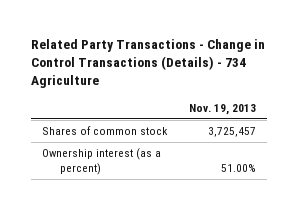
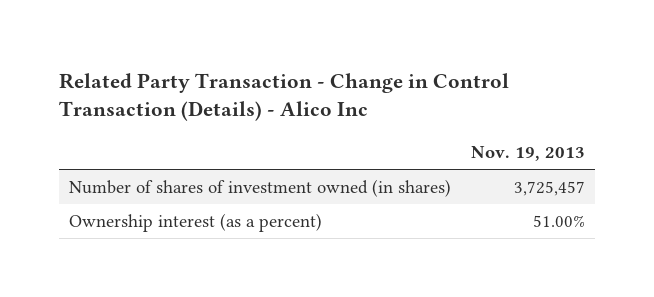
- Related Party Transactions - Change in Control Transactions (Details) - 734 Agriculture
+ Related Party Transaction - Change in Control Transaction (Details) - Alico Inc
- Shares of common stock | 3,725,457
+ Number of shares of investment owned (in shares) | 3,725,457

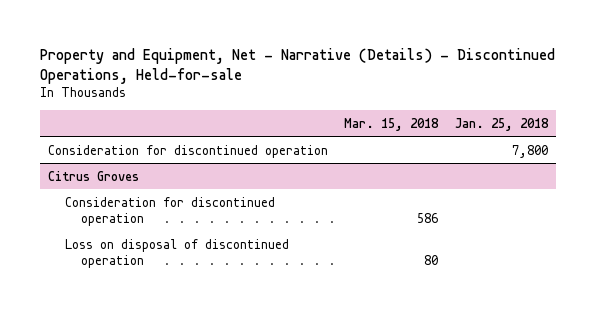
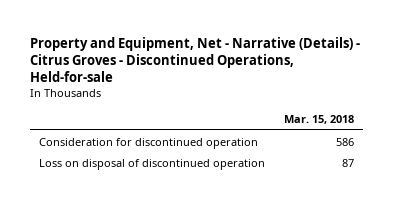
- Property and Equipment, Net - Narrative (Details) - Discontinued Operations, Held-for-sale
+ Property and Equipment, Net - Narrative (Details) - Citrus Groves - Discontinued Operations, Held-for-sale
- | Mar. 15, 2018 | Jan. 25, 2018
+ | Mar. 15, 2018
- Consideration for discontinued operation | | 7,800
- Citrus Groves
- Loss on disposal of discontinued operation | 80 |
+ Loss on disposal of discontinued operation | 87

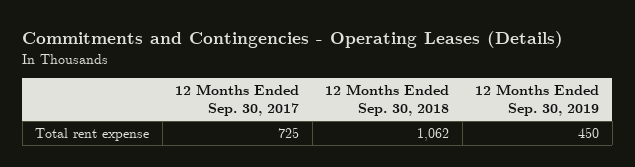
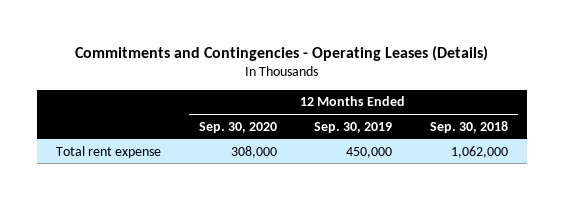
- | 12 Months Ended Sep. 30, 2017 | 12 Months Ended Sep. 30, 2018 | 12 Months Ended Sep. 30, 2019
+ | 12 Months Ended Sep. 30, 2020 | 12 Months Ended Sep. 30, 2019 | 12 Months Ended Sep. 30, 2018
- Total rent expense | 725 | 1,062 | 450
+ Total rent expense | 308,000 | 450,000 | 1,062,000

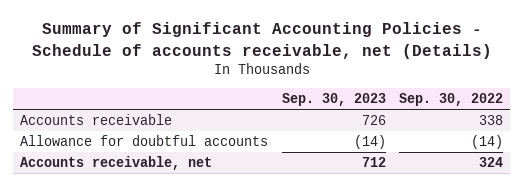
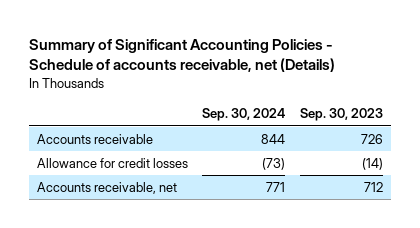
- | Sep. 30, 2023 | Sep. 30, 2022
+ | Sep. 30, 2024 | Sep. 30, 2023
- Allowance for doubtful accounts | (14) | (14)
+ Allowance for credit losses | (73) | (14)

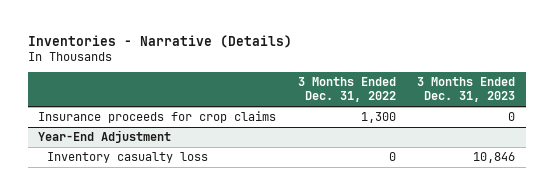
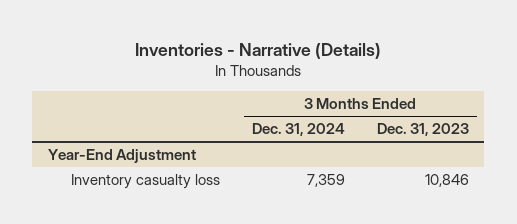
- | 3 Months Ended Dec. 31, 2022 | 3 Months Ended Dec. 31, 2023
+ | 3 Months Ended Dec. 31, 2024 | 3 Months Ended Dec. 31, 2023
- Insurance proceeds for crop claims | 1,300 | 0

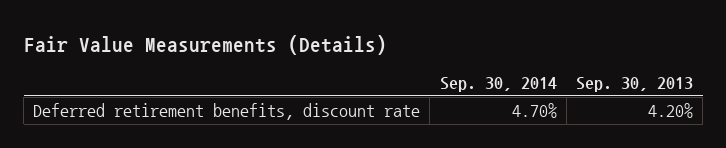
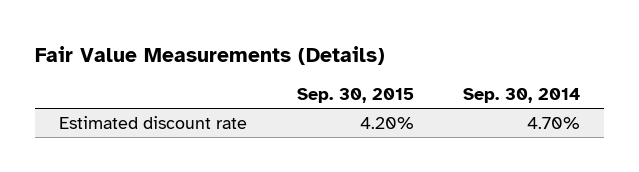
- | Sep. 30, 2014 | Sep. 30, 2013
+ | Sep. 30, 2015 | Sep. 30, 2014
- Deferred retirement benefits, discount rate | 4.70% | 4.20%
+ Estimated discount rate | 4.20% | 4.70%

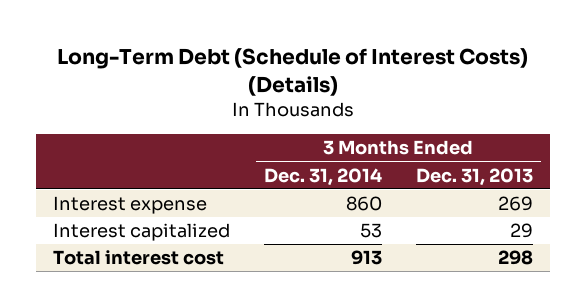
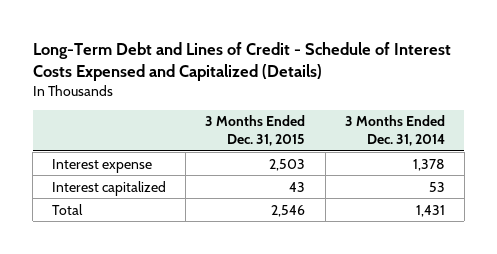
- Long-Term Debt (Schedule of Interest Costs) (Details)
+ Long-Term Debt and Lines of Credit - Schedule of Interest Costs Expensed and Capitalized (Details)
- | 3 Months Ended Dec. 31, 2014 | 3 Months Ended Dec. 31, 2013
+ | 3 Months Ended Dec. 31, 2015 | 3 Months Ended Dec. 31, 2014
- Interest expense | 860 | 269
+ Interest expense | 2,503 | 1,378
- Total interest cost | 913 | 298
+ Total | 2,546 | 1,431

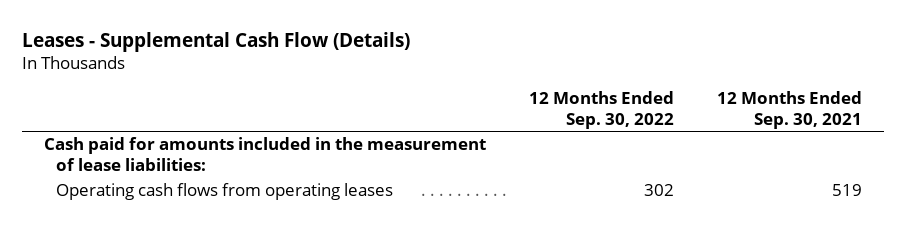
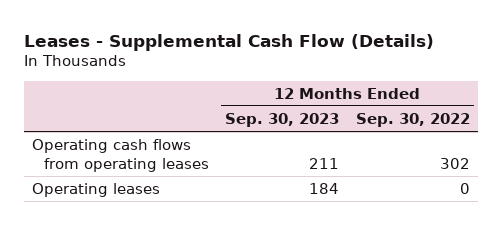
- | 12 Months Ended Sep. 30, 2022 | 12 Months Ended Sep. 30, 2021
+ | 12 Months Ended Sep. 30, 2023 | 12 Months Ended Sep. 30, 2022
- Cash paid for amounts included in the measurement of lease liabilities:
+ Operating leases | 184 | 0

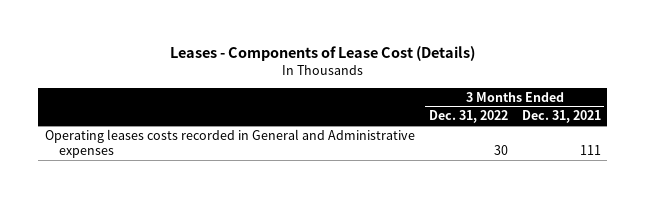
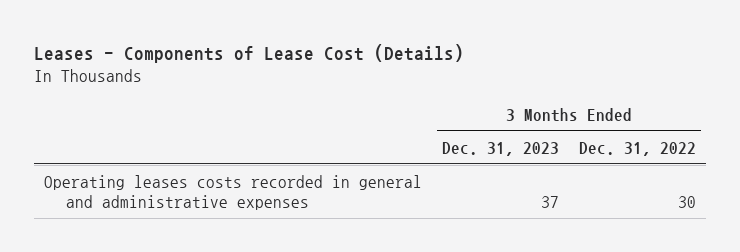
- | 3 Months Ended Dec. 31, 2022 | 3 Months Ended Dec. 31, 2021
+ | 3 Months Ended Dec. 31, 2023 | 3 Months Ended Dec. 31, 2022
- Operating leases costs recorded in General and Administrative expenses | 30 | 111
+ Operating leases costs recorded in general and administrative expenses | 37 | 30

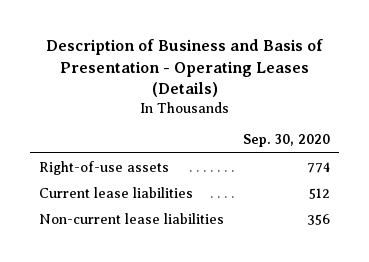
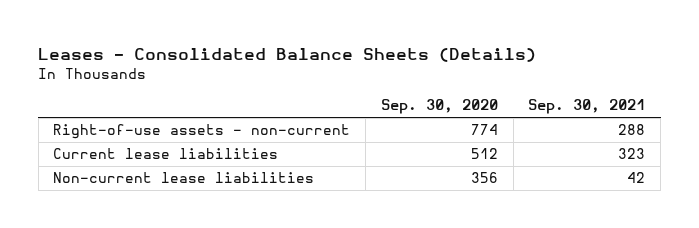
- Description of Business and Basis of Presentation - Operating Leases (Details)
+ Leases - Consolidated Balance Sheets (Details)
- | Sep. 30, 2020
+ | Sep. 30, 2020 | Sep. 30, 2021
- Right-of-use assets | 774
+ Right-of-use assets - non-current | 774 | 288

